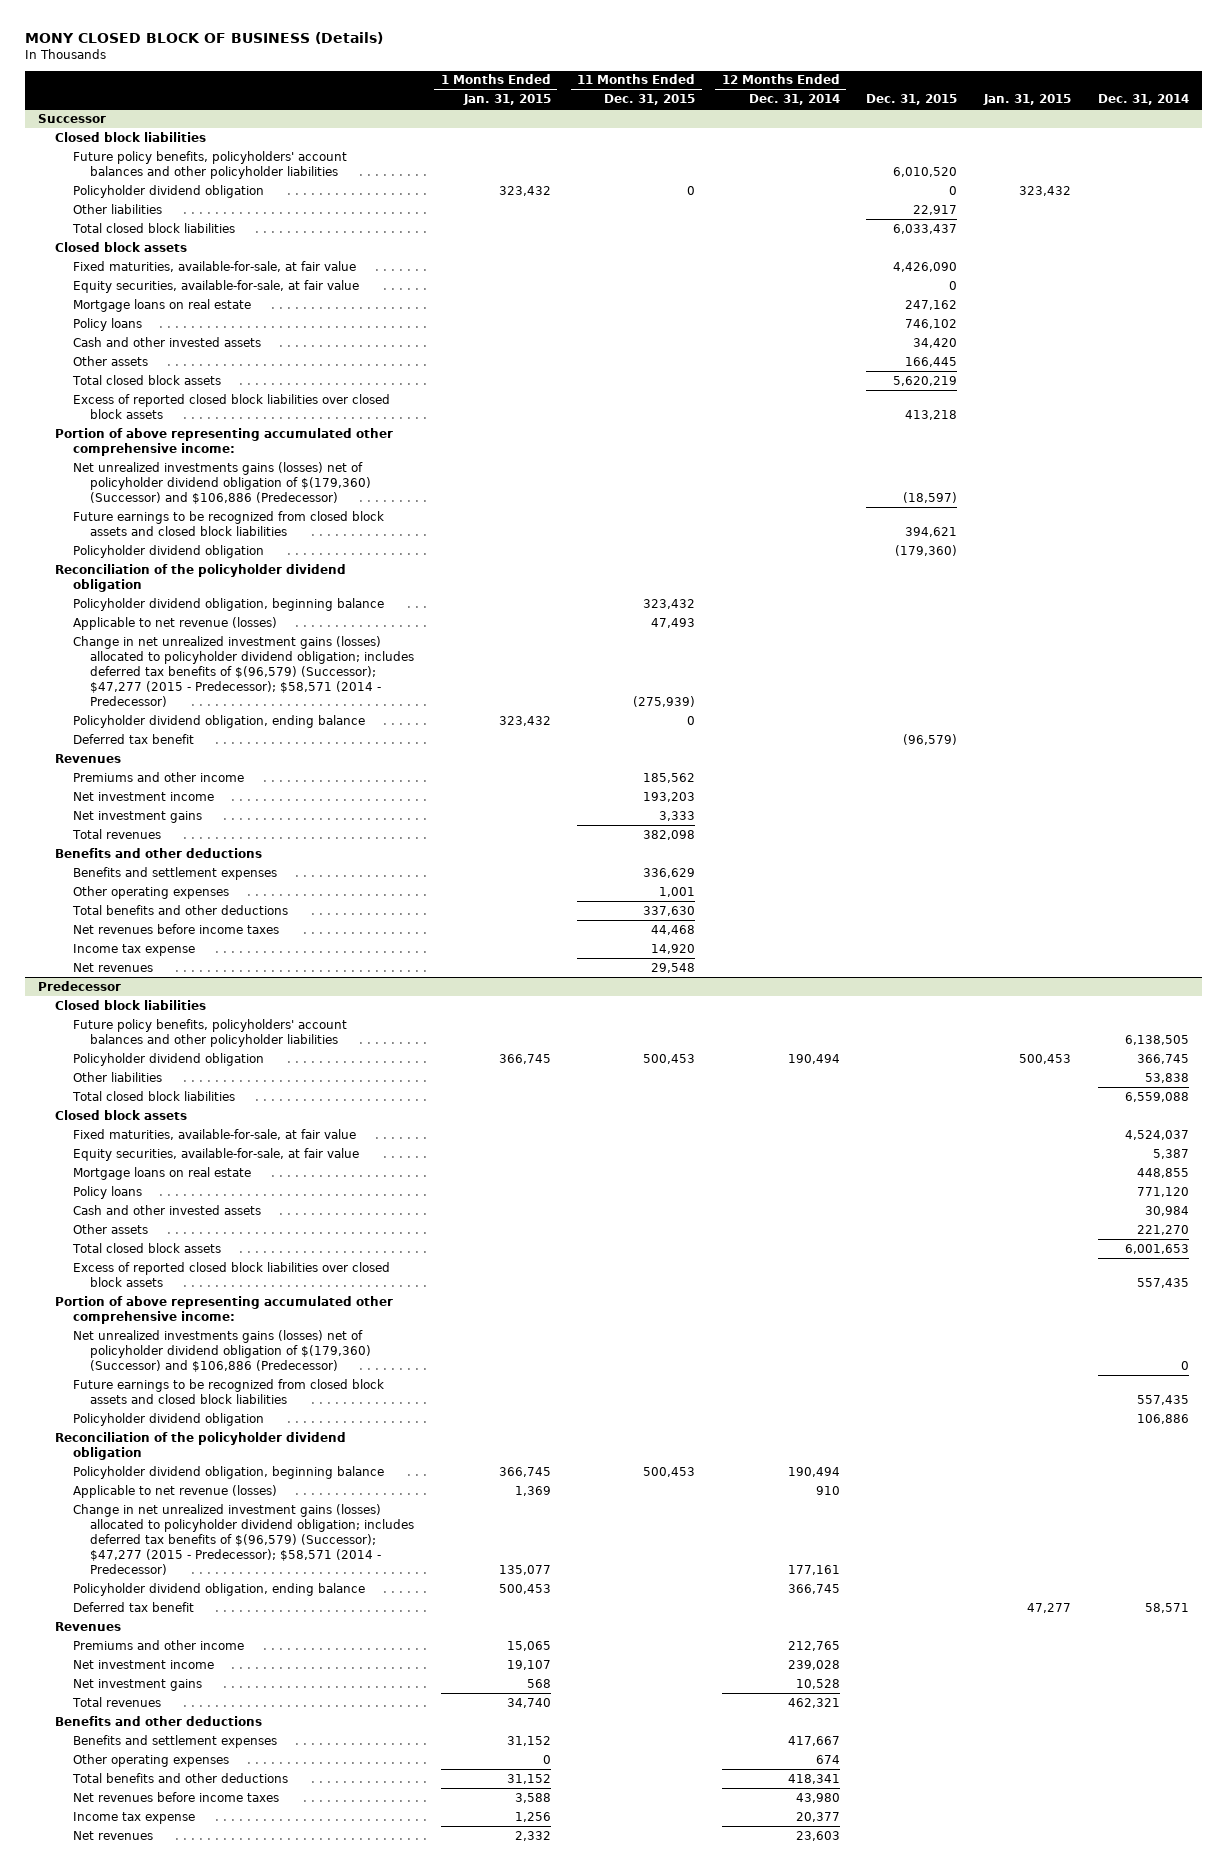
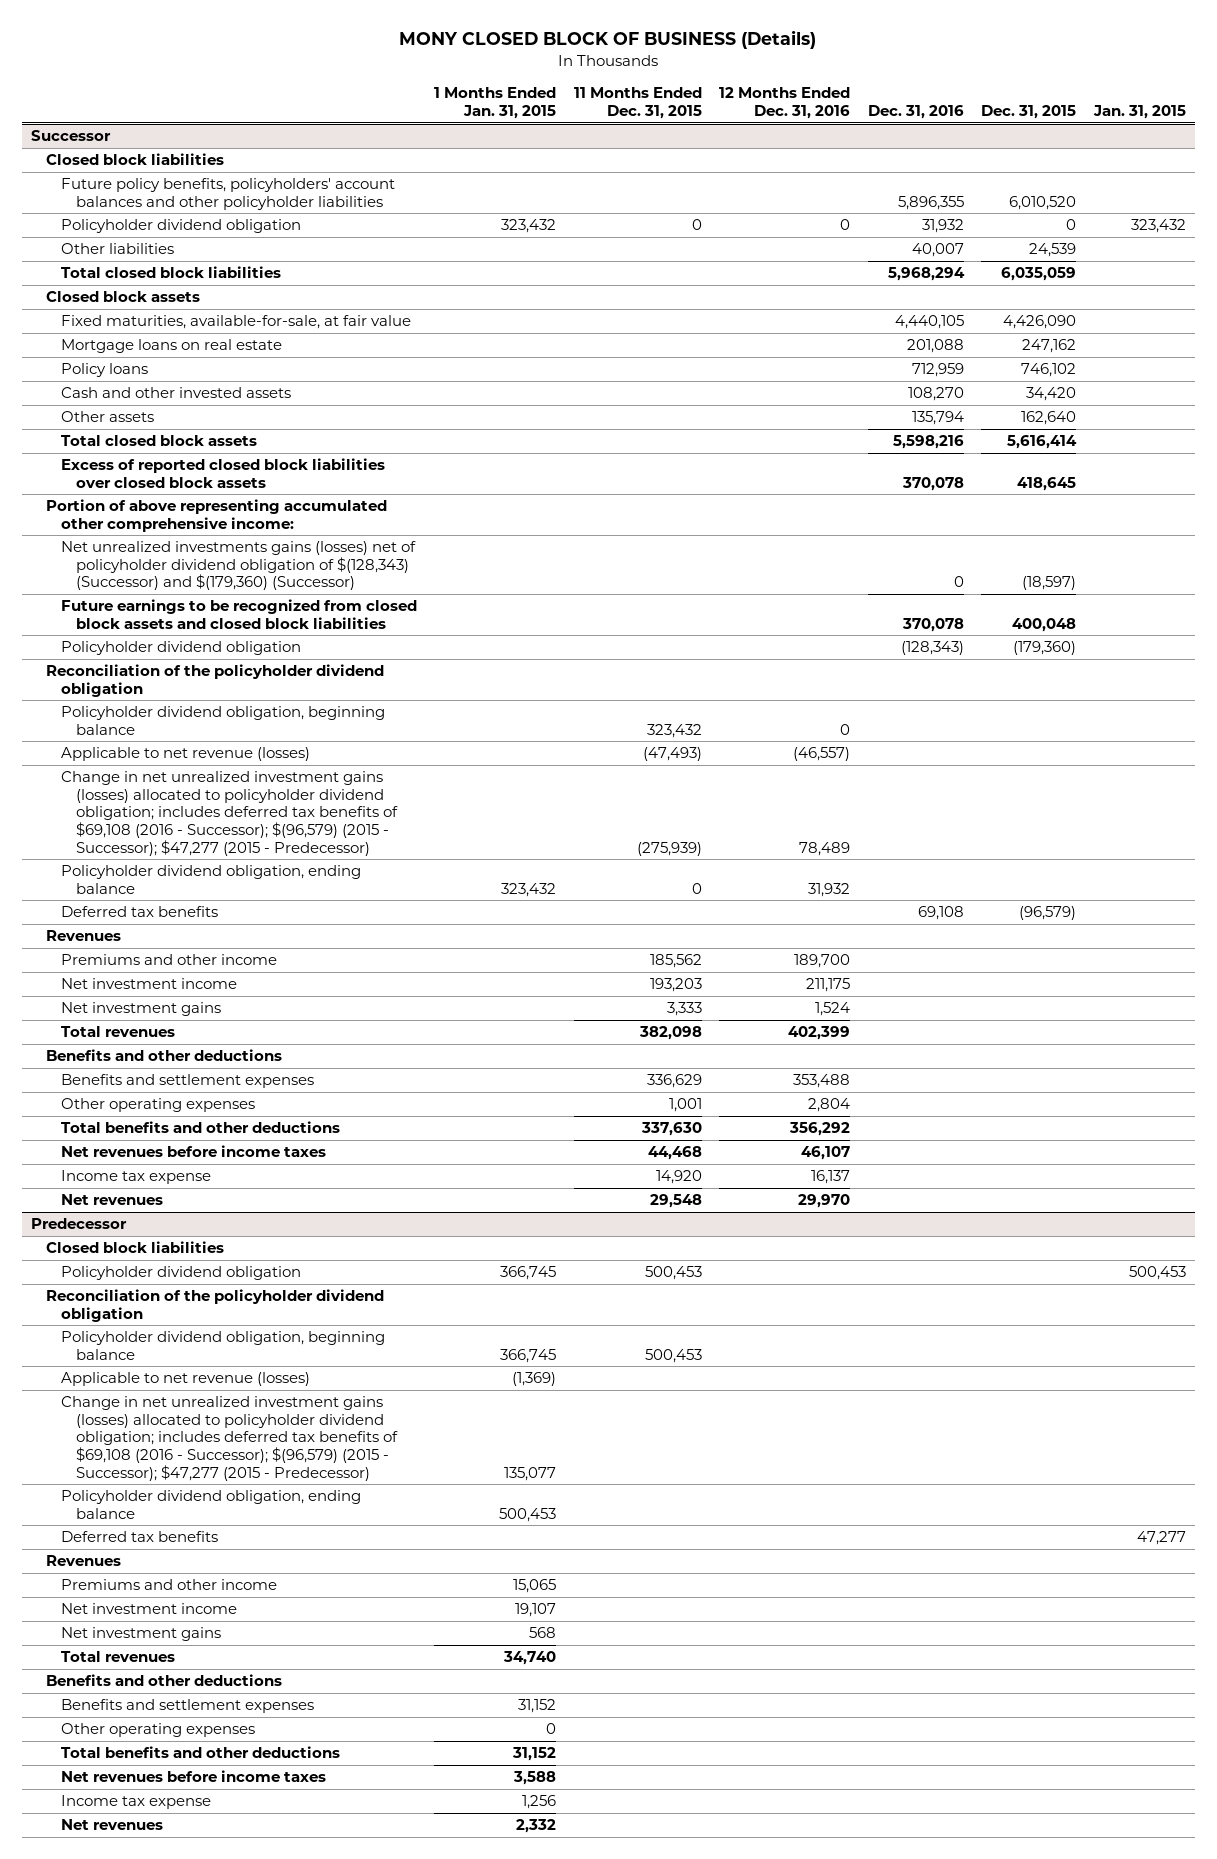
- | 1 Months Ended Jan. 31, 2015 | 11 Months Ended Dec. 31, 2015 | 12 Months Ended Dec. 31, 2014 | Dec. 31, 2015 | Jan. 31, 2015 | Dec. 31, 2014
+ | 1 Months Ended Jan. 31, 2015 | 11 Months Ended Dec. 31, 2015 | 12 Months Ended Dec. 31, 2016 | Dec. 31, 2016 | Dec. 31, 2015 | Jan. 31, 2015
@ Successor
- Other liabilities | | | | 22,917 | |
- Total closed block liabilities | | | | 6,033,437 | |
+ Other liabilities | | | | 40,007 | 24,539 |
+ Total closed block liabilities | | | | 5,968,294 | 6,035,059 |
- Equity securities, available-for-sale, at fair value | | | | 0 | |
- Other assets | | | | 166,445 | |
- Total closed block assets | | | | 5,620,219 | |
- Excess of reported closed block liabilities over closed block assets | | | | 413,218 | |
+ Other assets | | | | 135,794 | 162,640 |
+ Total closed block assets | | | | 5,598,216 | 5,616,414 |
+ Excess of reported closed block liabilities over closed block assets | | | | 370,078 | 418,645 |
- Net unrealized investments gains (losses) net of policyholder dividend obligation of $(179,360) (Successor) and $106,886 (Predecessor) | | | | (18,597) | |
- Future earnings to be recognized from closed block assets and closed block liabilities | | | | 394,621 | |
+ Net unrealized investments gains (losses) net of policyholder dividend obligation of $(128,343) (Successor) and $(179,360) (Successor) | | | | 0 | (18,597) |
+ Future earnings to be recognized from closed block assets and closed block liabilities | | | | 370,078 | 400,048 |
- Applicable to net revenue (losses) | | 47,493 | | | |
- Change in net unrealized investment gains (losses) allocated to policyholder dividend obligation; includes deferred tax benefits of $(96,579) (Successor); $47,277 (2015 - Predecessor); $58,571 (2014 - Predecessor) | | (275,939) | | | |
+ Applicable to net revenue (losses) | | (47,493) | (46,557) | | |
+ Change in net unrealized investment gains (losses) allocated to policyholder dividend obligation; includes deferred tax benefits of $69,108 (2016 - Successor); $(96,579) (2015 - Successor); $47,277 (2015 - Predecessor) | | (275,939) | 78,489 | | |
- Deferred tax benefit | | | | (96,579) | |
+ Deferred tax benefits | | | | 69,108 | (96,579) |
@ Predecessor
- Future policy benefits, policyholders' account balances and other policyholder liabilities | | | | | | 6,138,505
- Other liabilities | | | | | | 53,838
- Total closed block liabilities | | | | | | 6,559,088
- Closed block assets
- Fixed maturities, available-for-sale, at fair value | | | | | | 4,524,037
- Equity securities, available-for-sale, at fair value | | | | | | 5,387
- Mortgage loans on real estate | | | | | | 448,855
- Policy loans | | | | | | 771,120
- Cash and other invested assets | | | | | | 30,984
- Other assets | | | | | | 221,270
- Total closed block assets | | | | | | 6,001,653
- Excess of reported closed block liabilities over closed block assets | | | | | | 557,435
- Portion of above representing accumulated other comprehensive income:
- Net unrealized investments gains (losses) net of policyholder dividend obligation of $(179,360) (Successor) and $106,886 (Predecessor) | | | | | | 0
- Future earnings to be recognized from closed block assets and closed block liabilities | | | | | | 557,435
- Policyholder dividend obligation | | | | | | 106,886
- Applicable to net revenue (losses) | 1,369 | | 910 | | |
- Change in net unrealized investment gains (losses) allocated to policyholder dividend obligation; includes deferred tax benefits of $(96,579) (Successor); $47,277 (2015 - Predecessor); $58,571 (2014 - Predecessor) | 135,077 | | 177,161 | | |
+ Applicable to net revenue (losses) | (1,369) | | | | |
+ Change in net unrealized investment gains (losses) allocated to policyholder dividend obligation; includes deferred tax benefits of $69,108 (2016 - Successor); $(96,579) (2015 - Successor); $47,277 (2015 - Predecessor) | 135,077 | | | | |
- Deferred tax benefit | | | | | 47,277 | 58,571
+ Deferred tax benefits | | | | | | 47,277

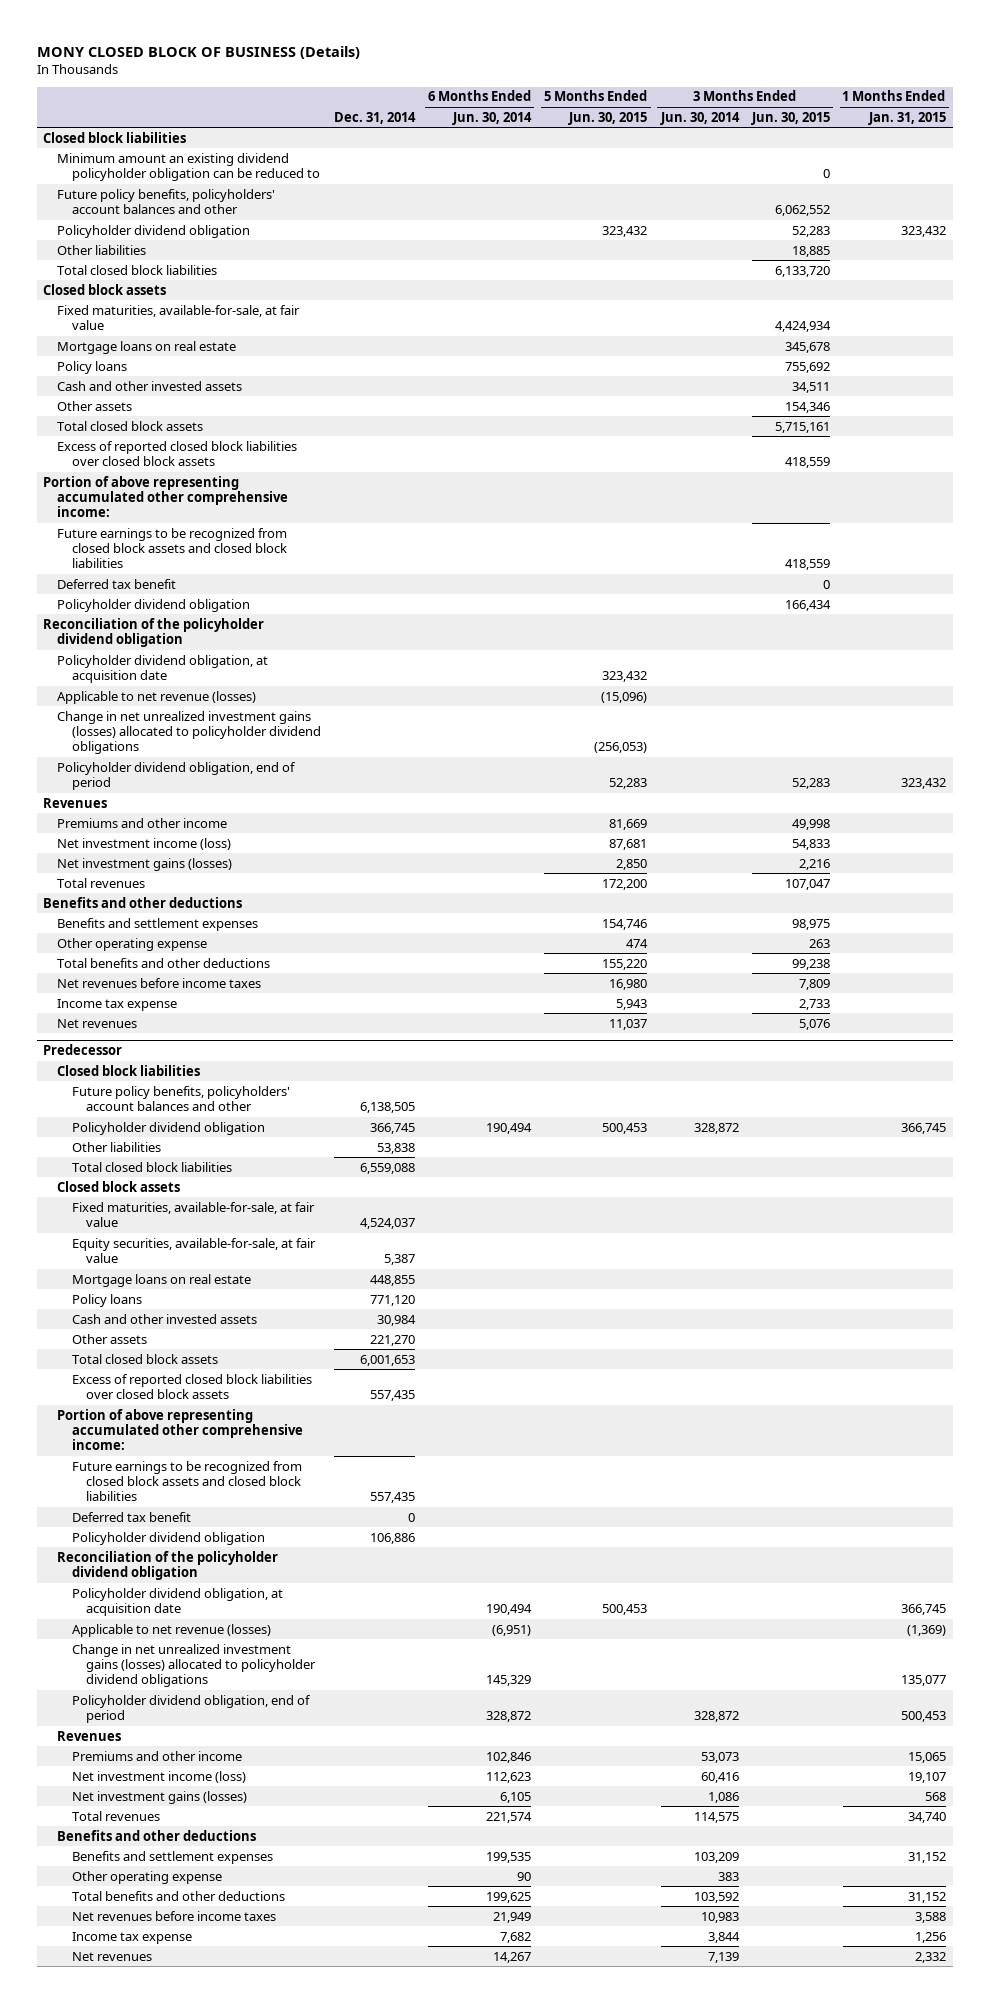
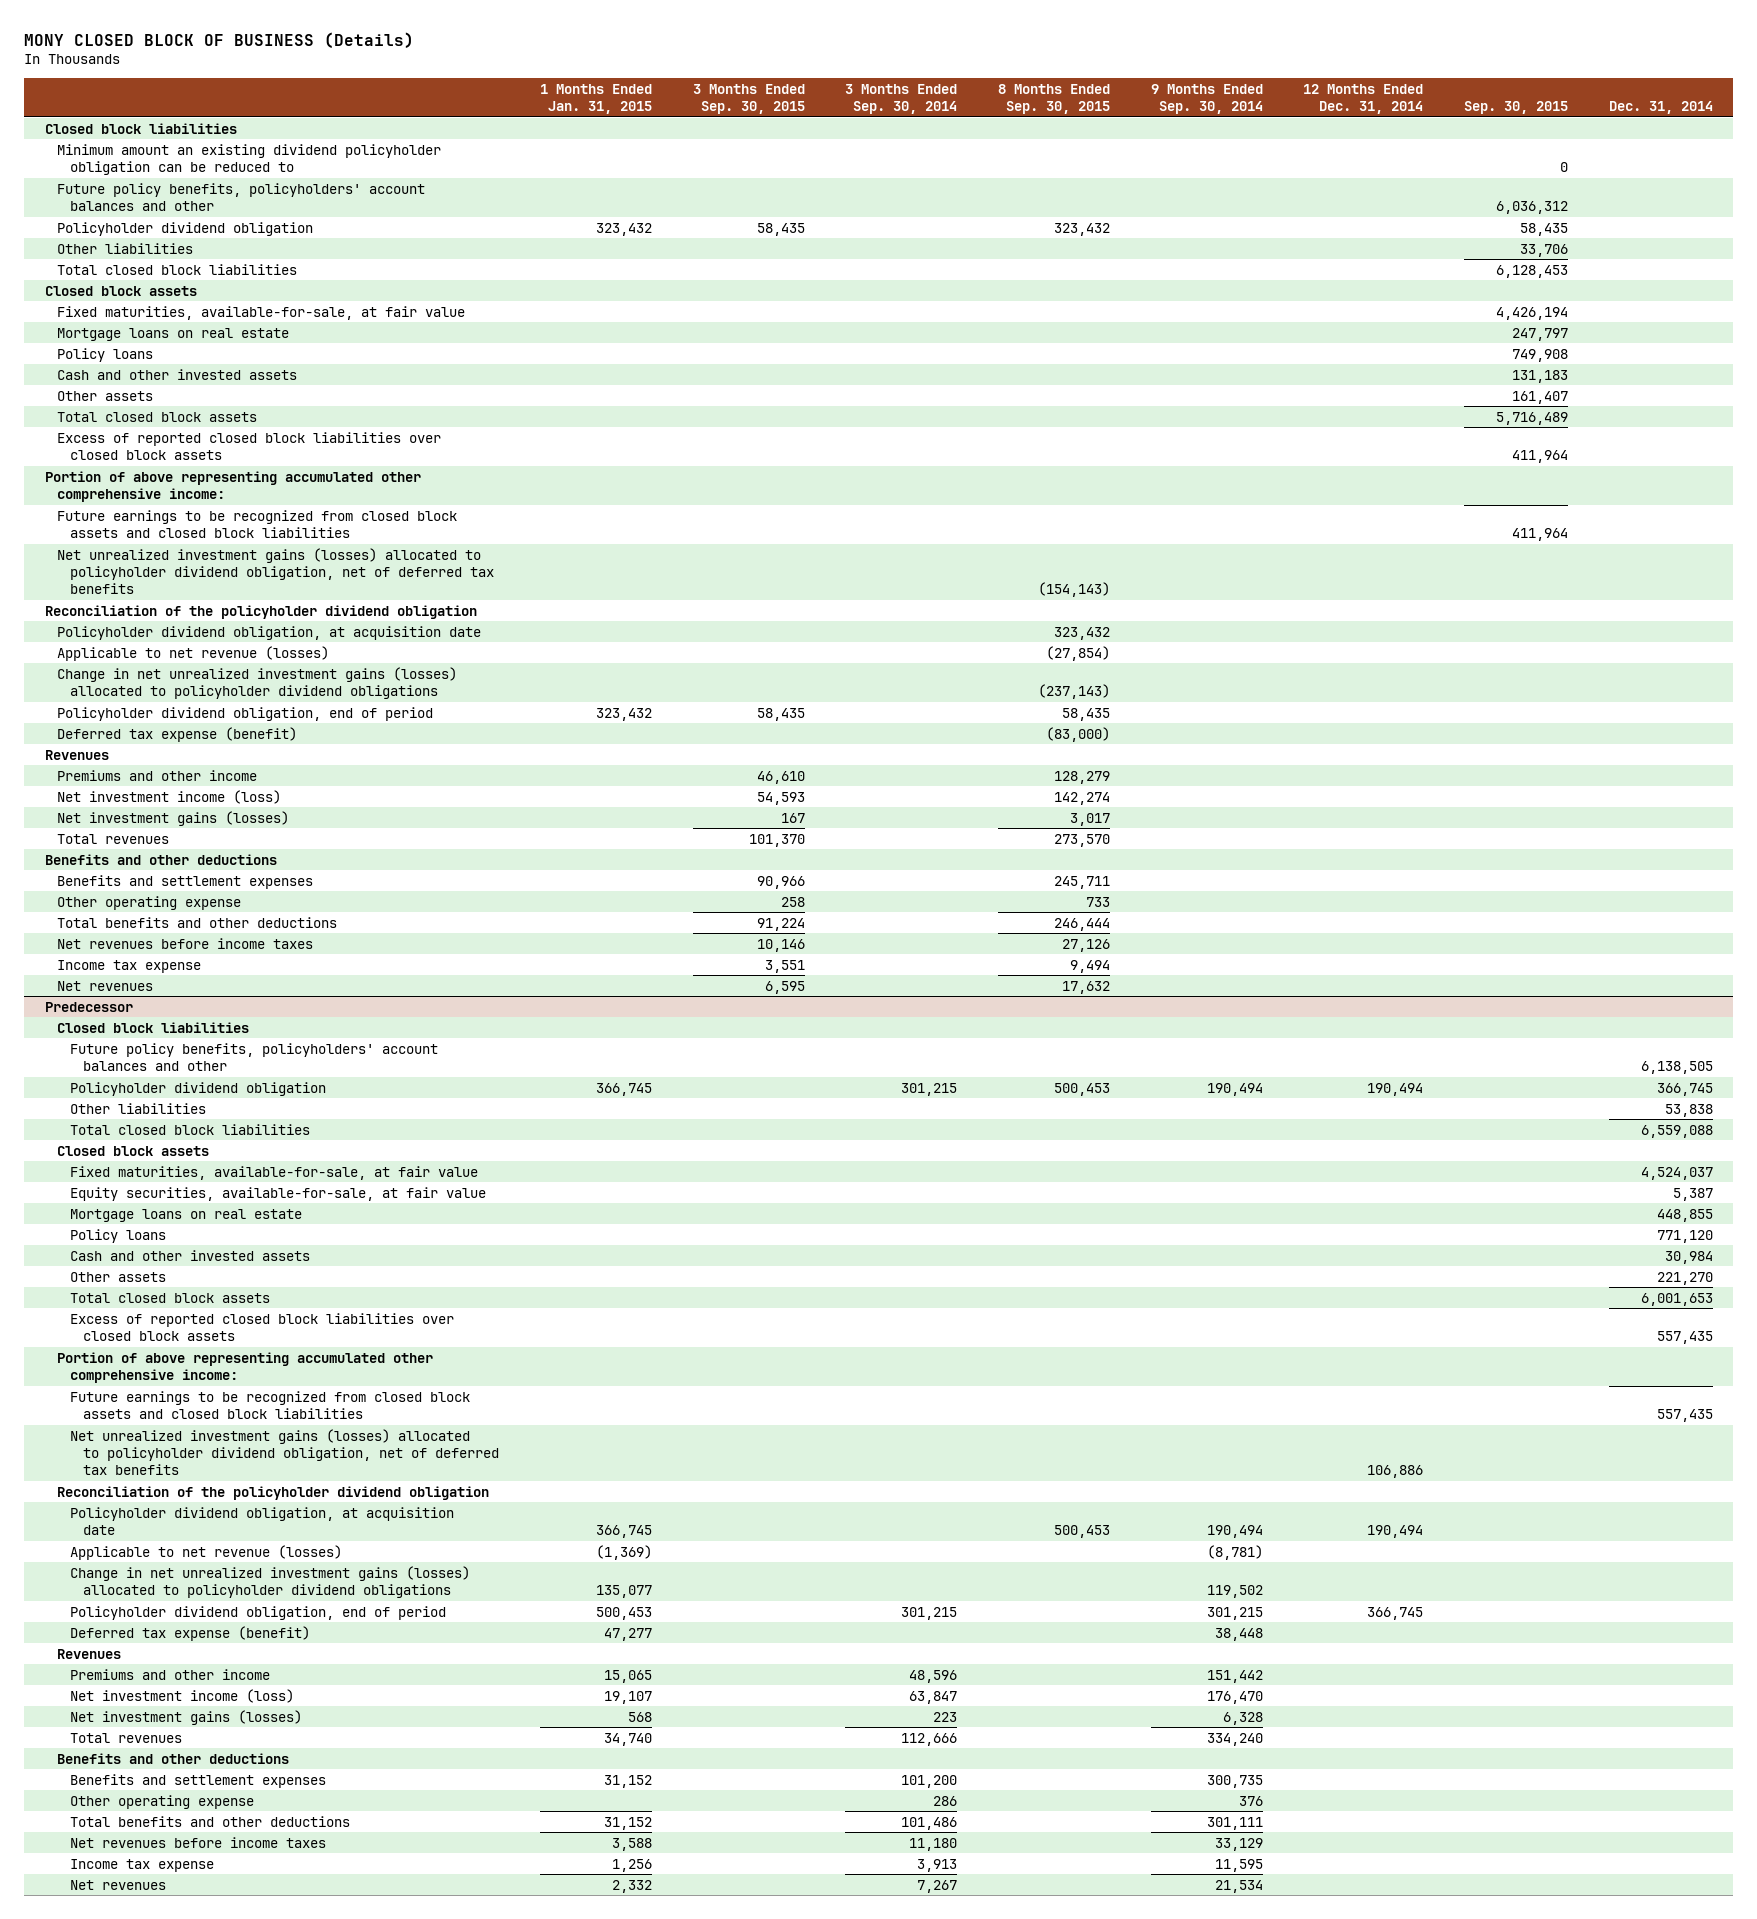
- | Dec. 31, 2014 | 6 Months Ended Jun. 30, 2014 | 5 Months Ended Jun. 30, 2015 | 3 Months Ended Jun. 30, 2014 | 3 Months Ended Jun. 30, 2015 | 1 Months Ended Jan. 31, 2015
+ | 1 Months Ended Jan. 31, 2015 | 3 Months Ended Sep. 30, 2015 | 3 Months Ended Sep. 30, 2014 | 8 Months Ended Sep. 30, 2015 | 9 Months Ended Sep. 30, 2014 | 12 Months Ended Dec. 31, 2014 | Sep. 30, 2015 | Dec. 31, 2014
- Deferred tax benefit | | | | | 0 |
- Policyholder dividend obligation | | | | | 166,434 |
+ Net unrealized investment gains (losses) allocated to policyholder dividend obligation, net of deferred tax benefits | | | | (154,143) | | | |
+ Deferred tax expense (benefit) | | | | (83,000) | | | |
@ Predecessor
- Deferred tax benefit | 0 | | | | |
- Policyholder dividend obligation | 106,886 | | | | |
+ Net unrealized investment gains (losses) allocated to policyholder dividend obligation, net of deferred tax benefits | | | | | | 106,886 | |
+ Deferred tax expense (benefit) | 47,277 | | | | 38,448 | | |

